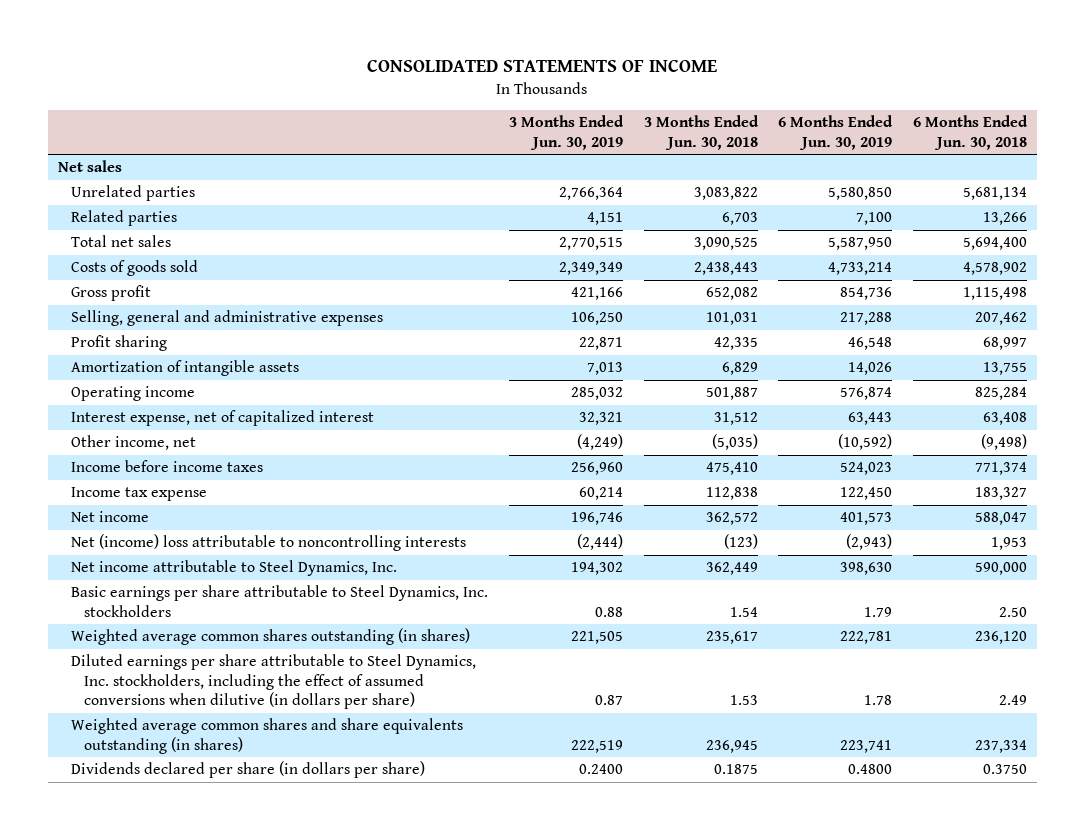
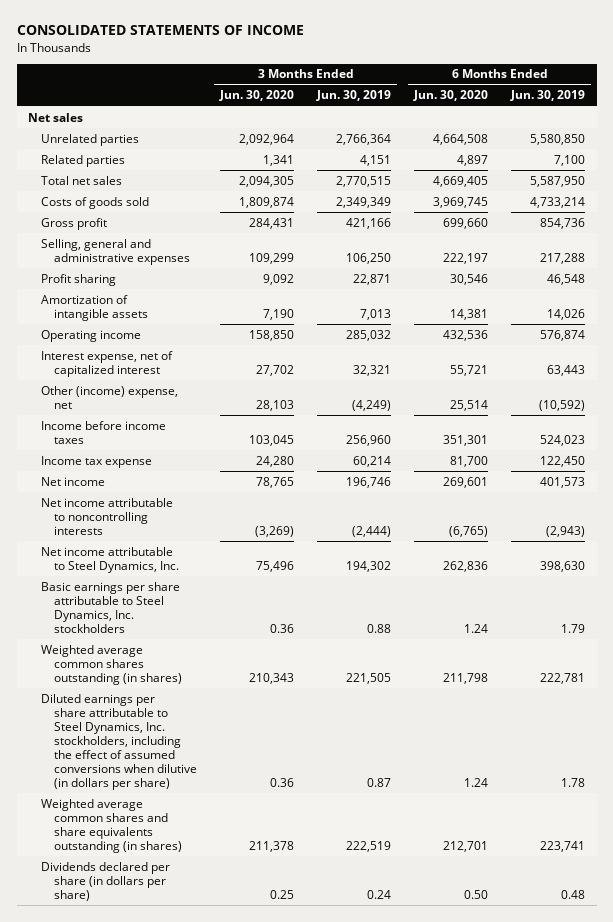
- | 3 Months Ended Jun. 30, 2019 | 3 Months Ended Jun. 30, 2018 | 6 Months Ended Jun. 30, 2019 | 6 Months Ended Jun. 30, 2018
+ | 3 Months Ended Jun. 30, 2020 | 3 Months Ended Jun. 30, 2019 | 6 Months Ended Jun. 30, 2020 | 6 Months Ended Jun. 30, 2019
- Other income, net | (4,249) | (5,035) | (10,592) | (9,498)
+ Other (income) expense, net | 28,103 | (4,249) | 25,514 | (10,592)
- Net (income) loss attributable to noncontrolling interests | (2,444) | (123) | (2,943) | 1,953
+ Net income attributable to noncontrolling interests | (3,269) | (2,444) | (6,765) | (2,943)
- Dividends declared per share (in dollars per share) | 0.2400 | 0.1875 | 0.4800 | 0.3750
+ Dividends declared per share (in dollars per share) | 0.25 | 0.24 | 0.50 | 0.48

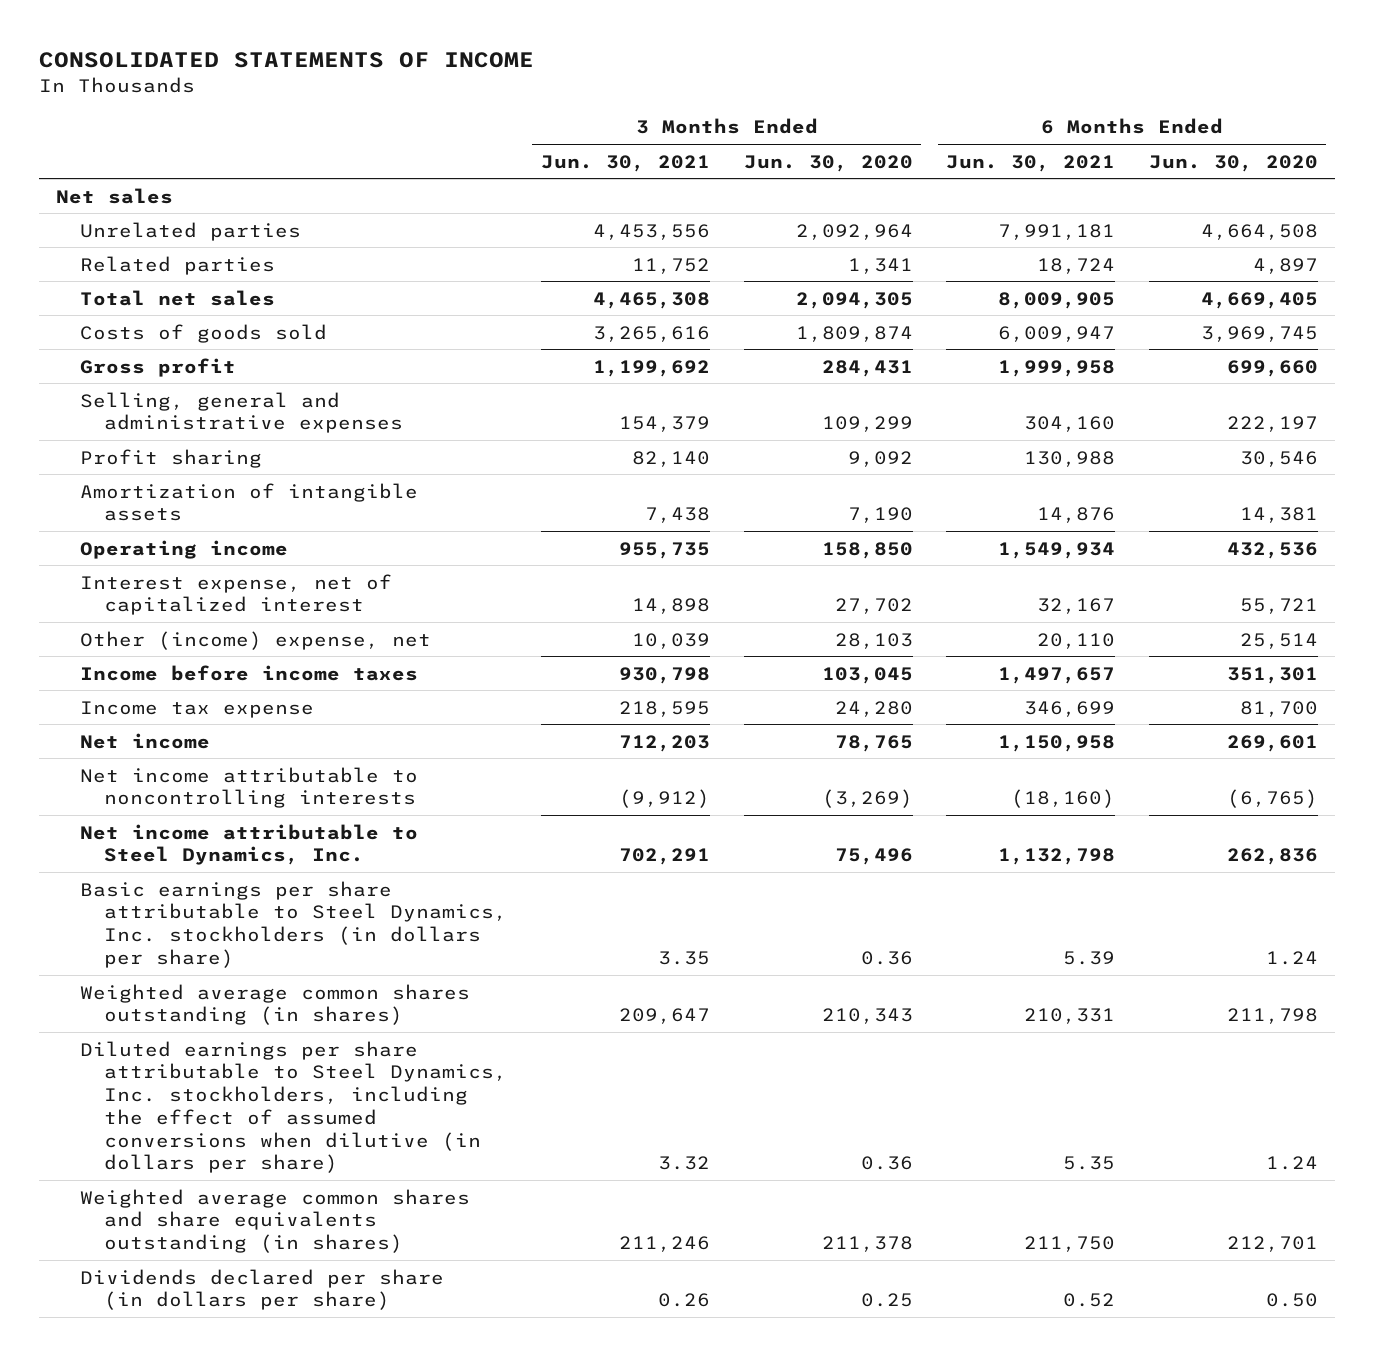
- | 3 Months Ended Jun. 30, 2020 | 3 Months Ended Jun. 30, 2019 | 6 Months Ended Jun. 30, 2020 | 6 Months Ended Jun. 30, 2019
+ | 3 Months Ended Jun. 30, 2021 | 3 Months Ended Jun. 30, 2020 | 6 Months Ended Jun. 30, 2021 | 6 Months Ended Jun. 30, 2020
- Basic earnings per share attributable to Steel Dynamics, Inc. stockholders | 0.36 | 0.88 | 1.24 | 1.79
+ Basic earnings per share attributable to Steel Dynamics, Inc. stockholders (in dollars per share) | 3.35 | 0.36 | 5.39 | 1.24

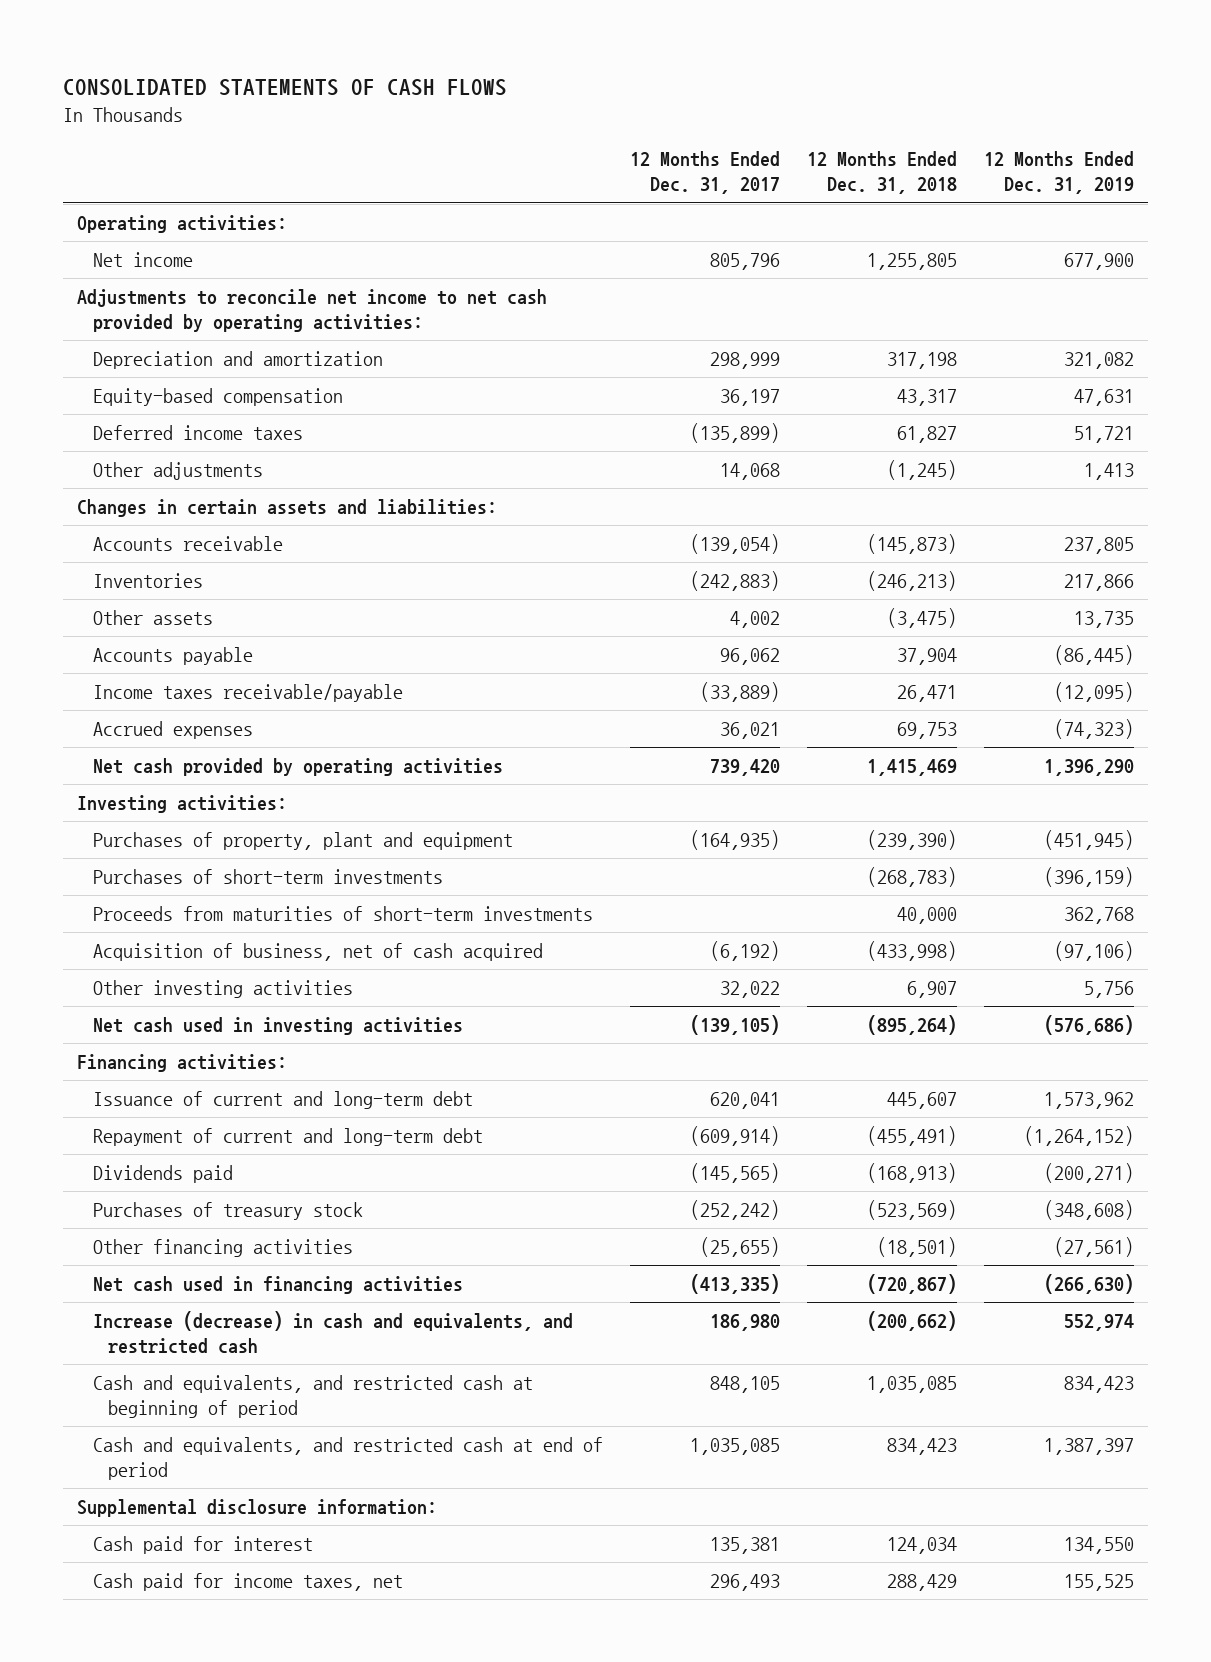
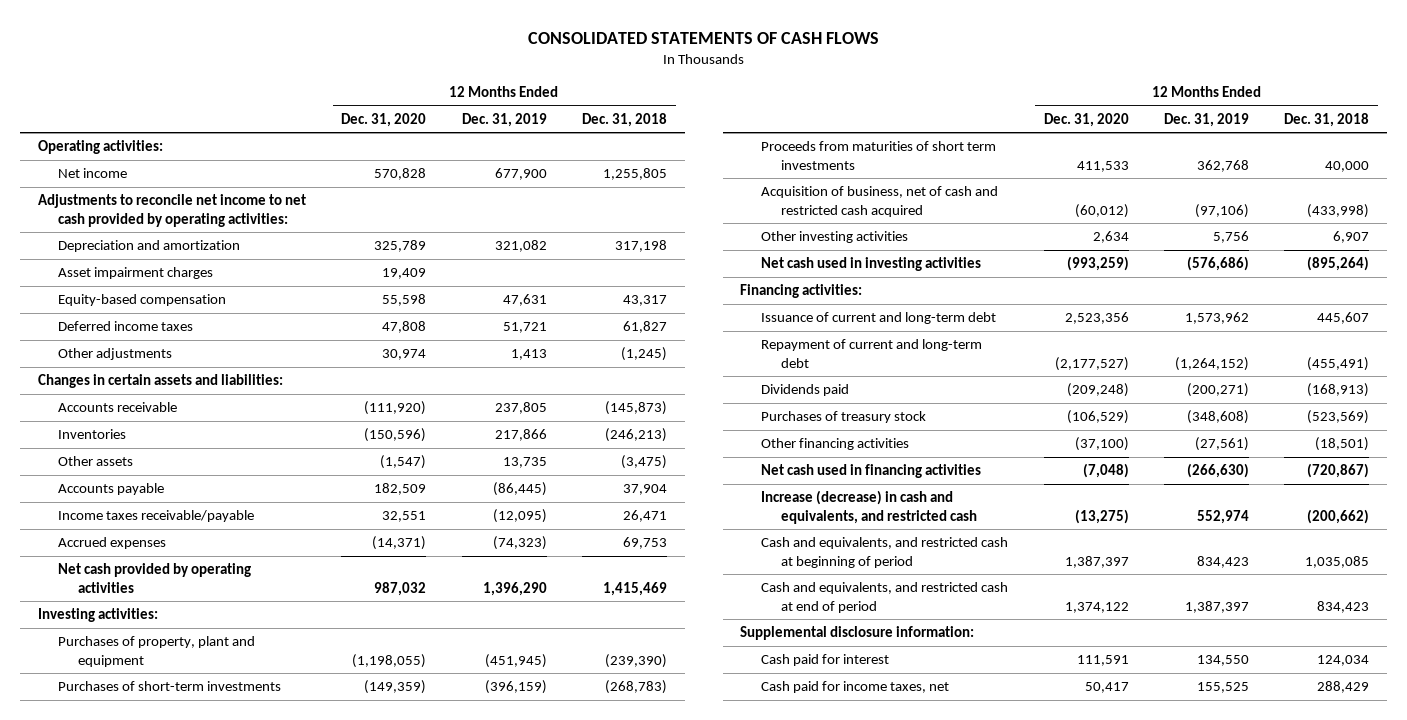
- | 12 Months Ended Dec. 31, 2017 | 12 Months Ended Dec. 31, 2018 | 12 Months Ended Dec. 31, 2019
+ | 12 Months Ended Dec. 31, 2020 | 12 Months Ended Dec. 31, 2019 | 12 Months Ended Dec. 31, 2018
+ Asset impairment charges | 19,409 | |
- Proceeds from maturities of short-term investments | | 40,000 | 362,768
- Acquisition of business, net of cash acquired | (6,192) | (433,998) | (97,106)
+ Proceeds from maturities of short term investments | 411,533 | 362,768 | 40,000
+ Acquisition of business, net of cash and restricted cash acquired | (60,012) | (97,106) | (433,998)

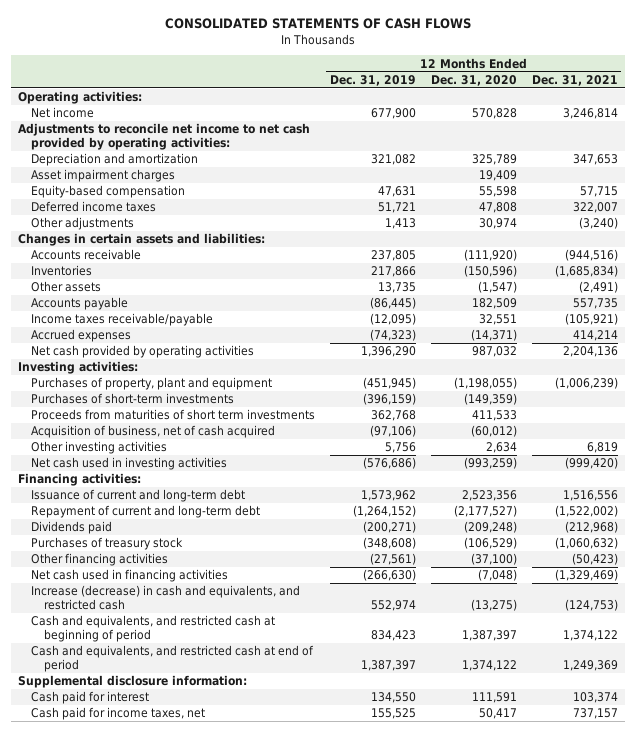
- | 12 Months Ended Dec. 31, 2020 | 12 Months Ended Dec. 31, 2019 | 12 Months Ended Dec. 31, 2018
+ | 12 Months Ended Dec. 31, 2019 | 12 Months Ended Dec. 31, 2020 | 12 Months Ended Dec. 31, 2021
- Acquisition of business, net of cash and restricted cash acquired | (60,012) | (97,106) | (433,998)
+ Acquisition of business, net of cash acquired | (97,106) | (60,012) |

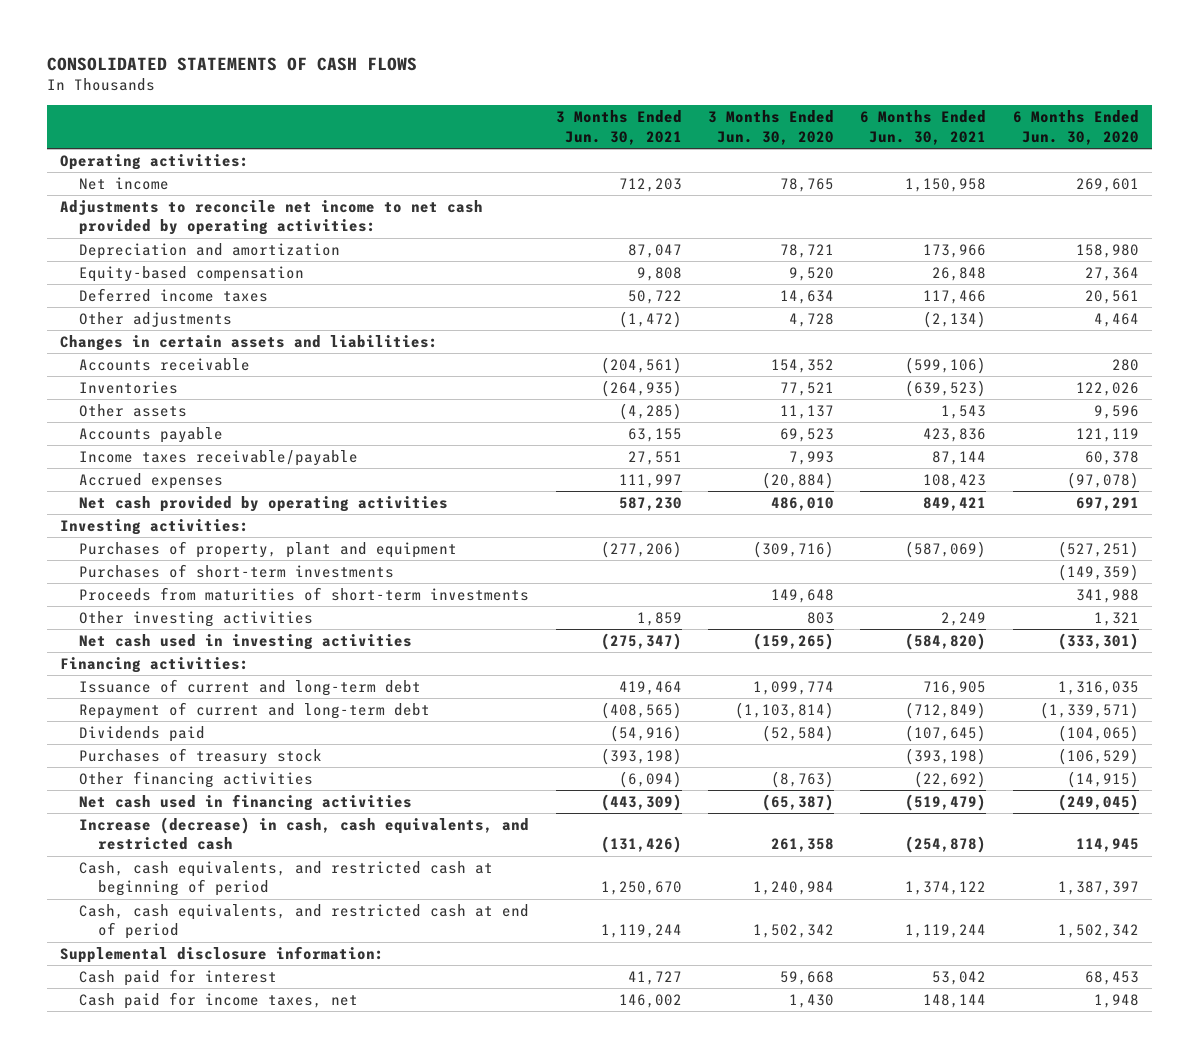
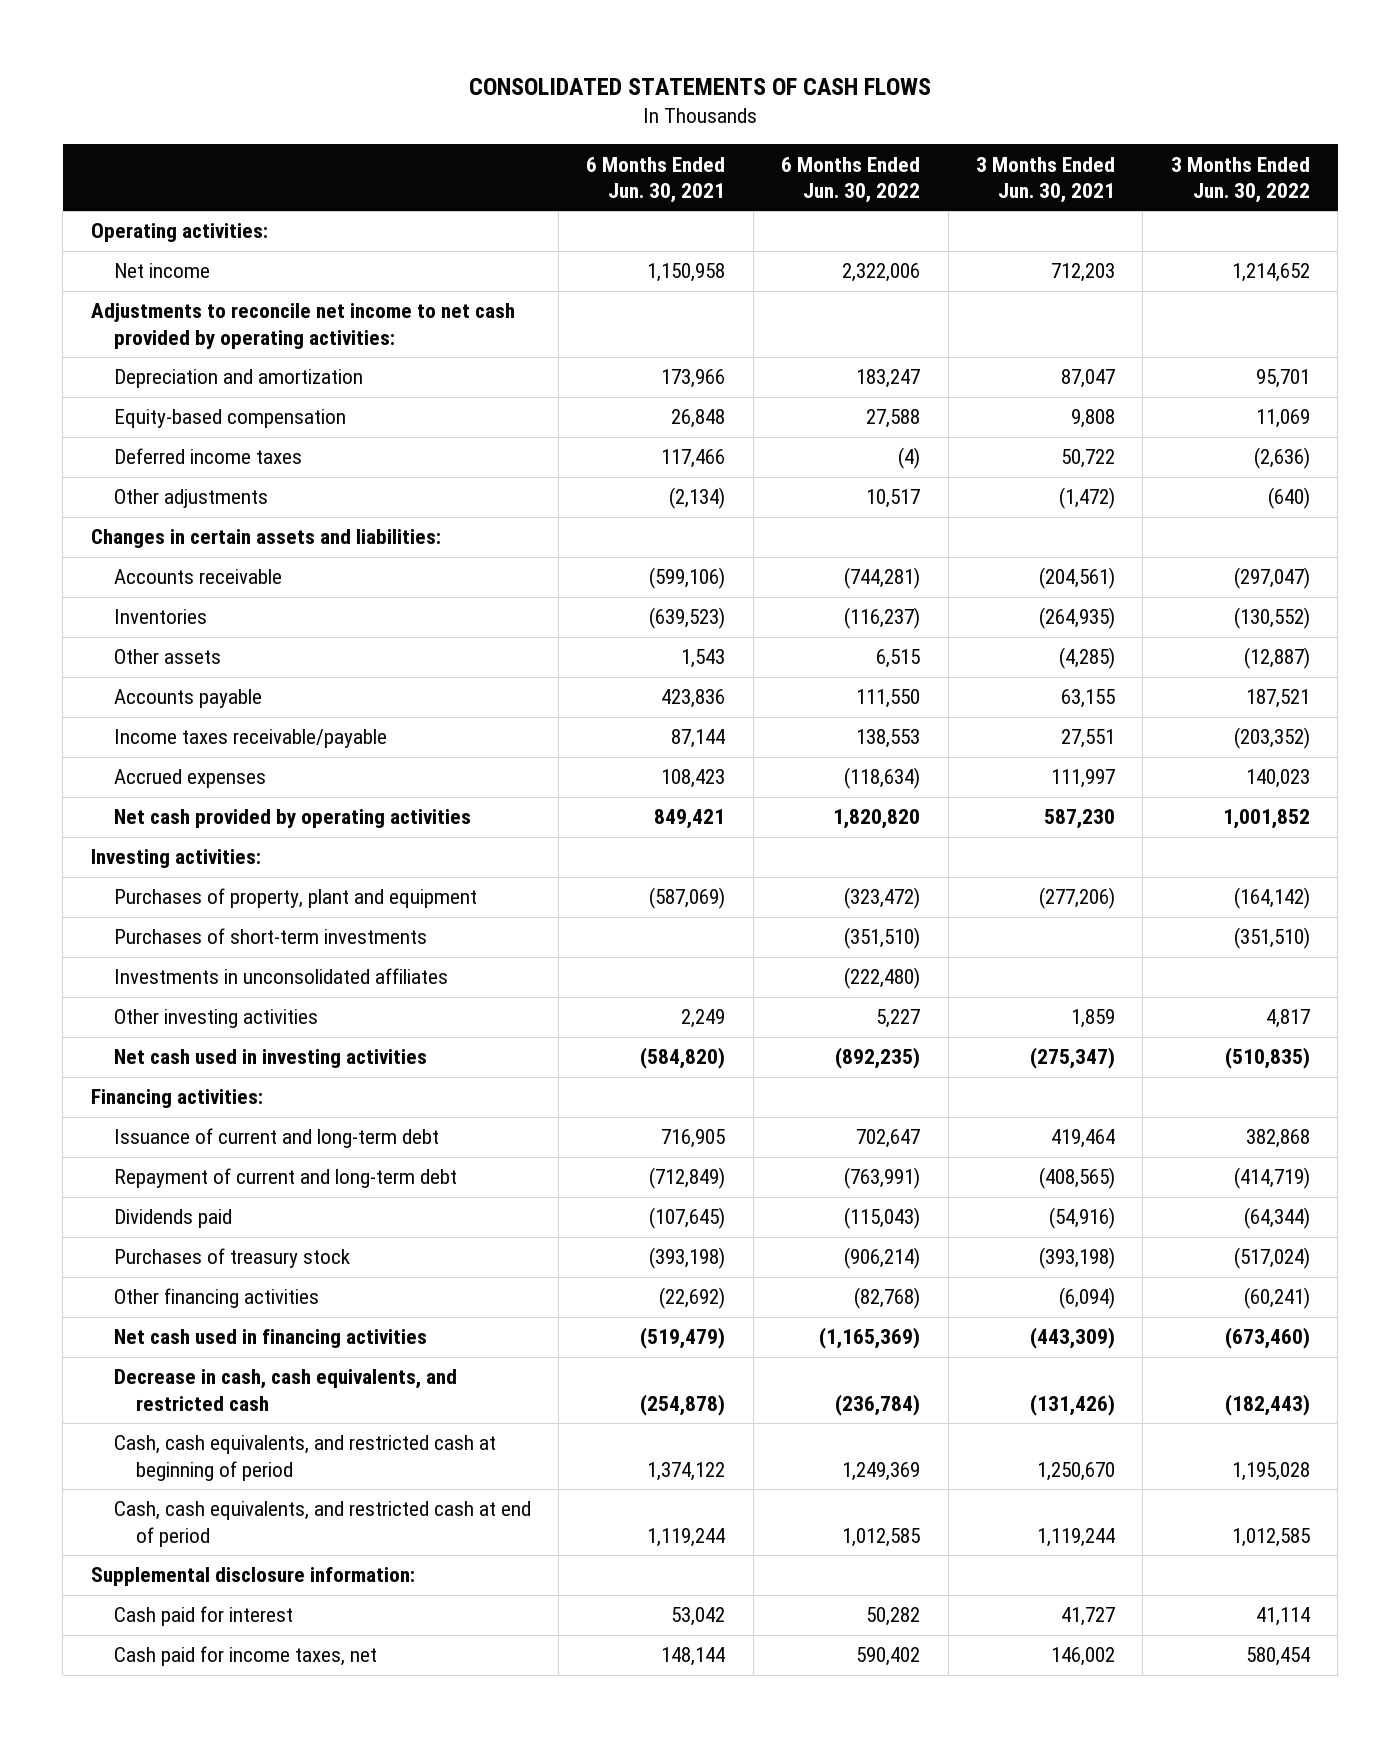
- | 3 Months Ended Jun. 30, 2021 | 3 Months Ended Jun. 30, 2020 | 6 Months Ended Jun. 30, 2021 | 6 Months Ended Jun. 30, 2020
+ | 6 Months Ended Jun. 30, 2021 | 6 Months Ended Jun. 30, 2022 | 3 Months Ended Jun. 30, 2021 | 3 Months Ended Jun. 30, 2022
- Proceeds from maturities of short-term investments | | 149,648 | | 341,988
+ Investments in unconsolidated affiliates | | (222,480) | |
- Increase (decrease) in cash, cash equivalents, and restricted cash | (131,426) | 261,358 | (254,878) | 114,945
+ Decrease in cash, cash equivalents, and restricted cash | (254,878) | (236,784) | (131,426) | (182,443)

